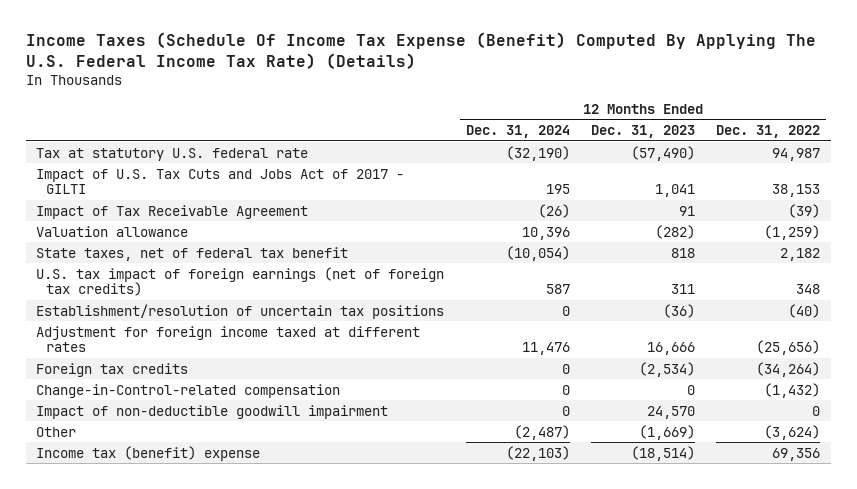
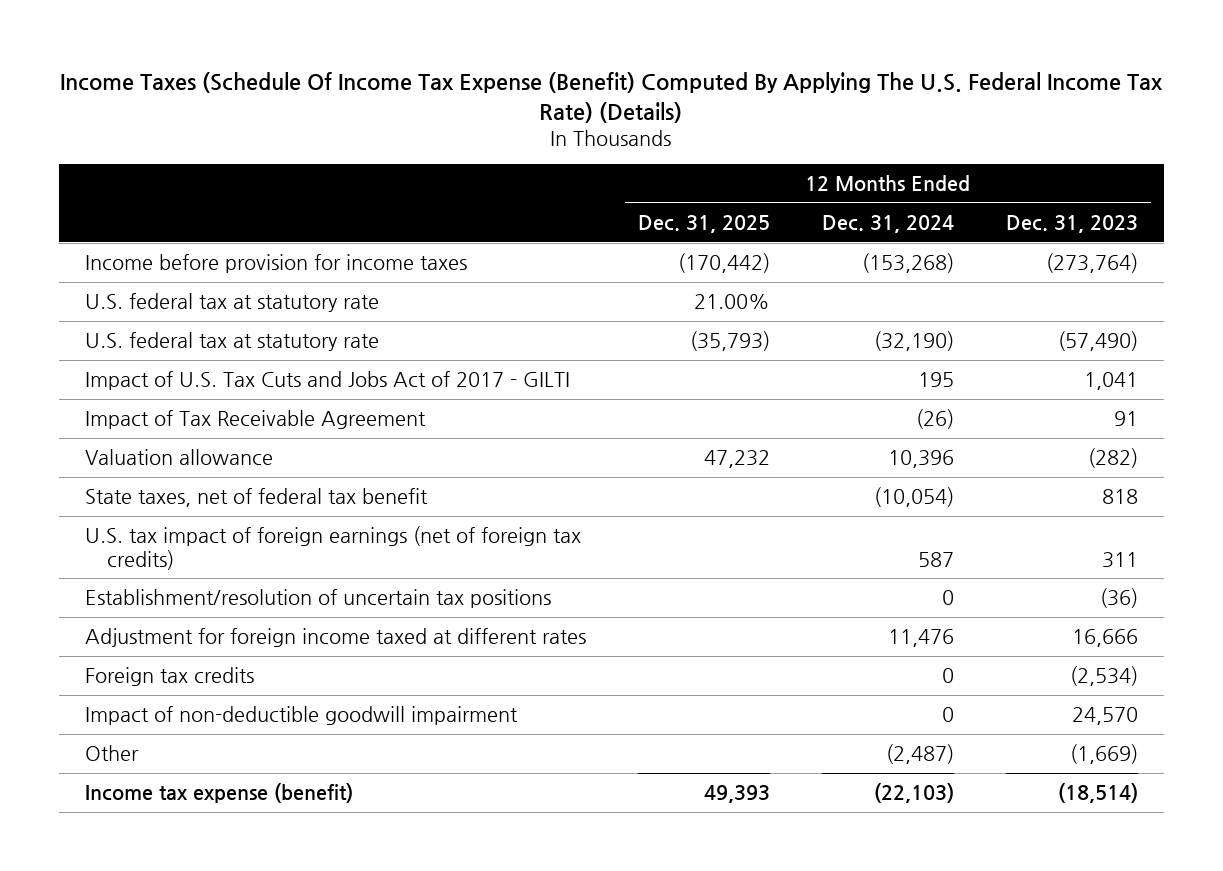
- | 12 Months Ended Dec. 31, 2024 | 12 Months Ended Dec. 31, 2023 | 12 Months Ended Dec. 31, 2022
+ | 12 Months Ended Dec. 31, 2025 | 12 Months Ended Dec. 31, 2024 | 12 Months Ended Dec. 31, 2023
- Tax at statutory U.S. federal rate | (32,190) | (57,490) | 94,987
+ Income before provision for income taxes | (170,442) | (153,268) | (273,764)
+ U.S. federal tax at statutory rate | 21.00% | |
+ U.S. federal tax at statutory rate | (35,793) | (32,190) | (57,490)
- Change-in-Control-related compensation | 0 | 0 | (1,432)
- Income tax (benefit) expense | (22,103) | (18,514) | 69,356
+ Income tax expense (benefit) | 49,393 | (22,103) | (18,514)

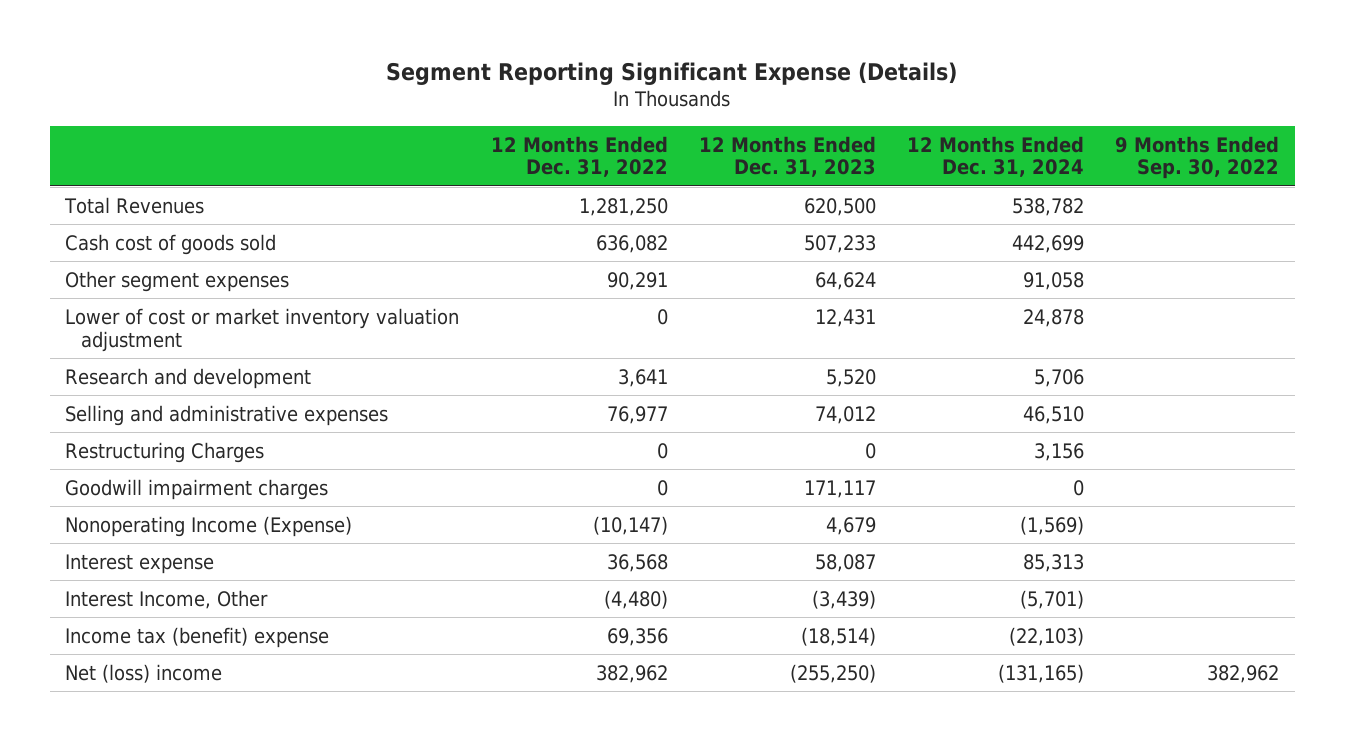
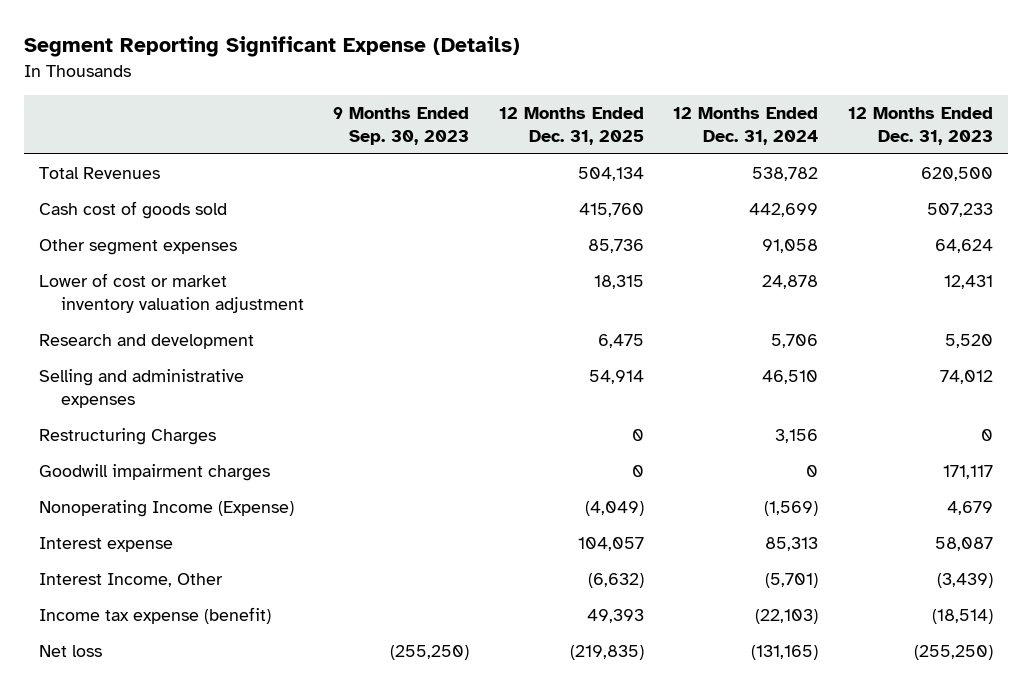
- | 12 Months Ended Dec. 31, 2022 | 12 Months Ended Dec. 31, 2023 | 12 Months Ended Dec. 31, 2024 | 9 Months Ended Sep. 30, 2022
+ | 9 Months Ended Sep. 30, 2023 | 12 Months Ended Dec. 31, 2025 | 12 Months Ended Dec. 31, 2024 | 12 Months Ended Dec. 31, 2023
- Income tax (benefit) expense | 69,356 | (18,514) | (22,103) |
- Net (loss) income | 382,962 | (255,250) | (131,165) | 382,962
+ Income tax expense (benefit) | | 49,393 | (22,103) | (18,514)
+ Net loss | (255,250) | (219,835) | (131,165) | (255,250)

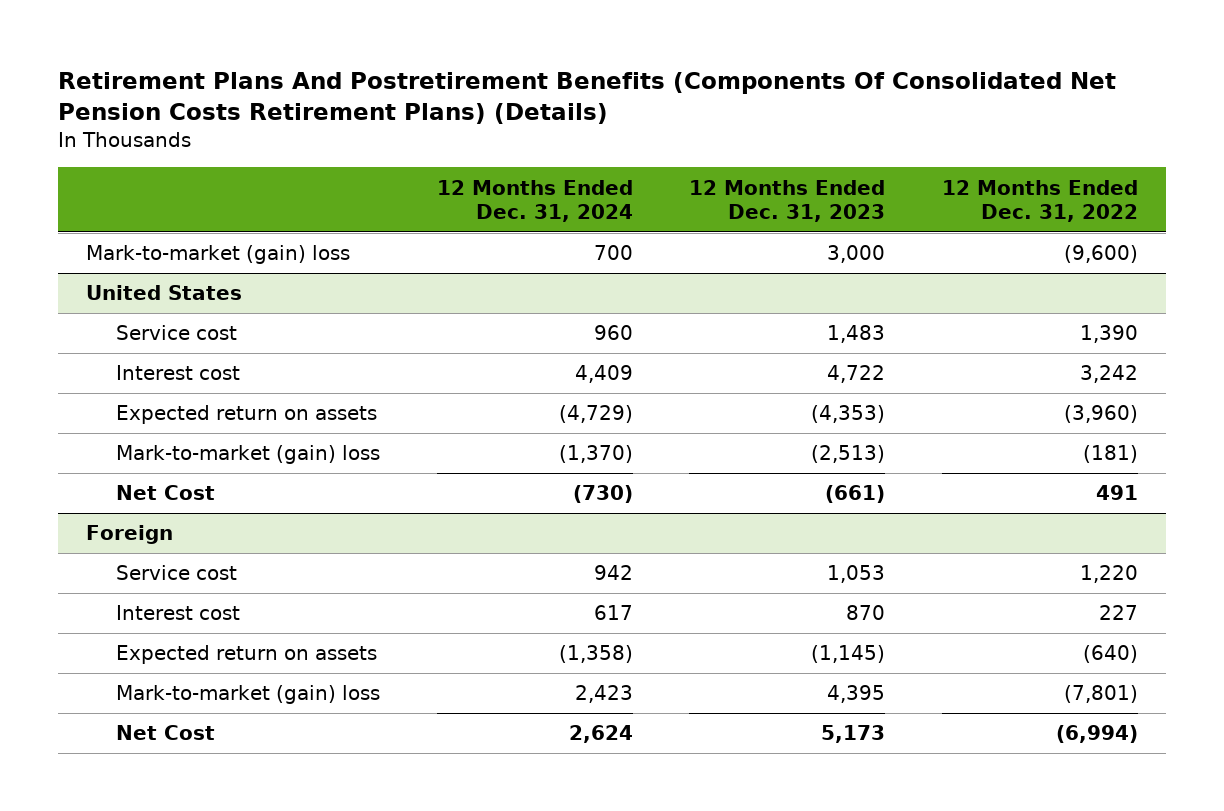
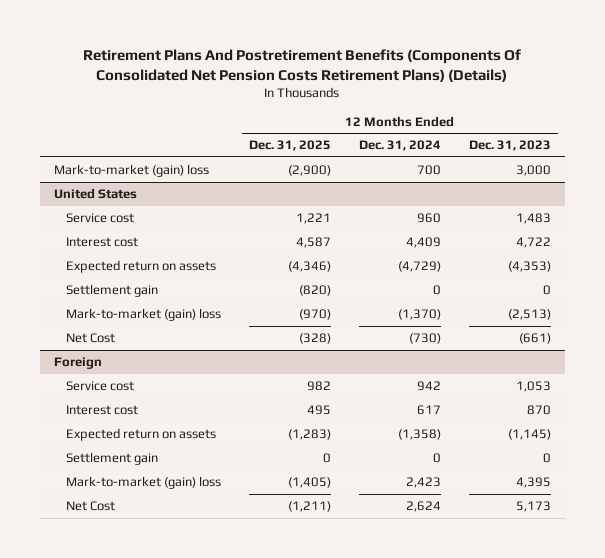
- | 12 Months Ended Dec. 31, 2024 | 12 Months Ended Dec. 31, 2023 | 12 Months Ended Dec. 31, 2022
+ | 12 Months Ended Dec. 31, 2025 | 12 Months Ended Dec. 31, 2024 | 12 Months Ended Dec. 31, 2023
@ United States
+ Settlement gain | (820) | 0 | 0
@ Foreign
+ Settlement gain | 0 | 0 | 0

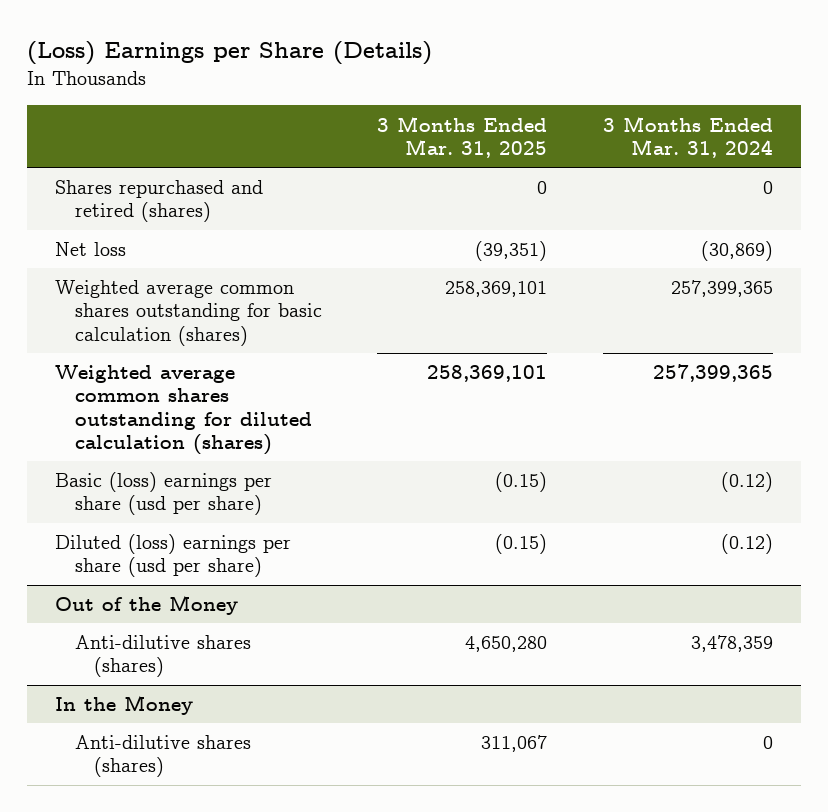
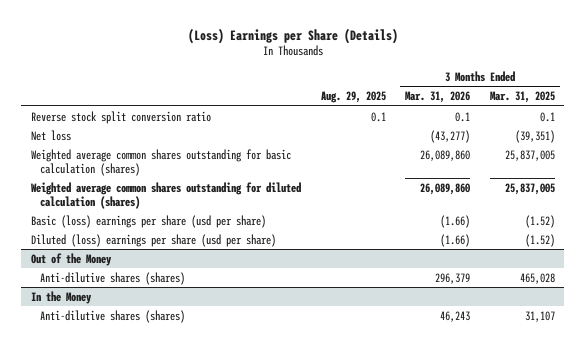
- | 3 Months Ended Mar. 31, 2025 | 3 Months Ended Mar. 31, 2024
+ | Aug. 29, 2025 | 3 Months Ended Mar. 31, 2026 | 3 Months Ended Mar. 31, 2025
- Shares repurchased and retired (shares) | 0 | 0
+ Reverse stock split conversion ratio | 0.1 | 0.1 | 0.1
- Weighted average common shares outstanding for basic calculation (shares) | 258,369,101 | 257,399,365
- Weighted average common shares outstanding for diluted calculation (shares) | 258,369,101 | 257,399,365
- Basic (loss) earnings per share (usd per share) | (0.15) | (0.12)
- Diluted (loss) earnings per share (usd per share) | (0.15) | (0.12)
+ Weighted average common shares outstanding for basic calculation (shares) | | 26,089,860 | 25,837,005
+ Weighted average common shares outstanding for diluted calculation (shares) | | 26,089,860 | 25,837,005
+ Basic (loss) earnings per share (usd per share) | | (1.66) | (1.52)
+ Diluted (loss) earnings per share (usd per share) | | (1.66) | (1.52)
@ Out of the Money
- Anti-dilutive shares (shares) | 4,650,280 | 3,478,359
+ Anti-dilutive shares (shares) | | 296,379 | 465,028
@ In the Money
- Anti-dilutive shares (shares) | 311,067 | 0
+ Anti-dilutive shares (shares) | | 46,243 | 31,107

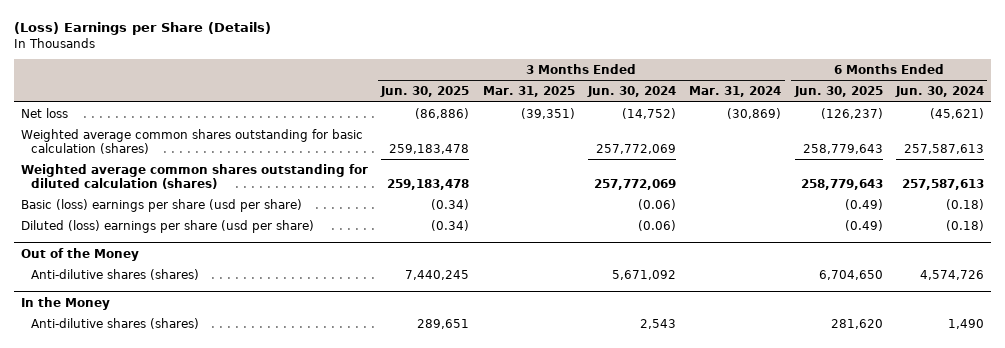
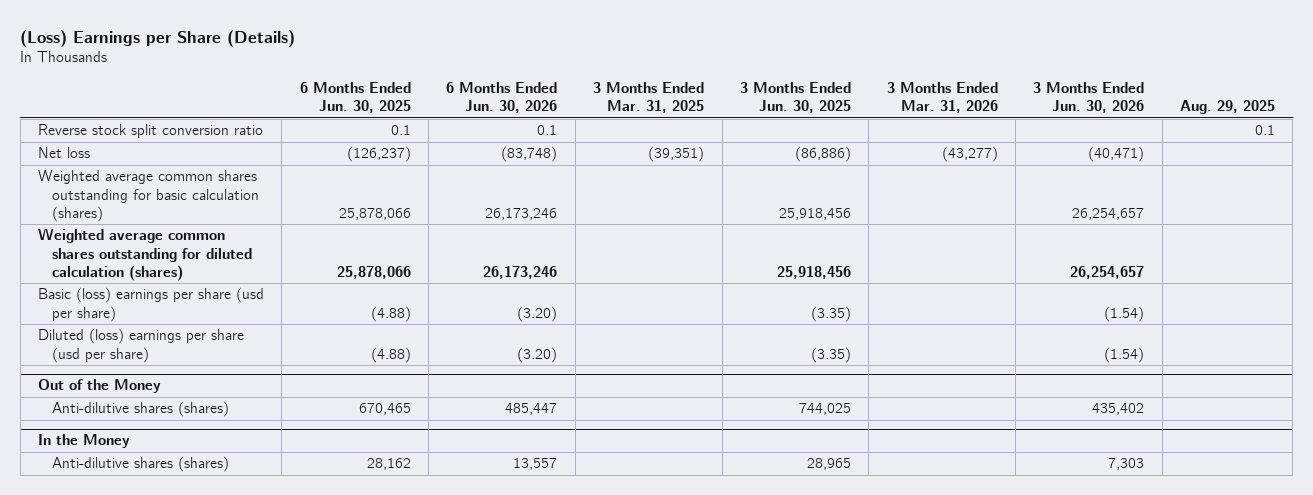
- | 3 Months Ended Jun. 30, 2025 | 3 Months Ended Mar. 31, 2025 | 3 Months Ended Jun. 30, 2024 | 3 Months Ended Mar. 31, 2024 | 6 Months Ended Jun. 30, 2025 | 6 Months Ended Jun. 30, 2024
+ | 6 Months Ended Jun. 30, 2025 | 6 Months Ended Jun. 30, 2026 | 3 Months Ended Mar. 31, 2025 | 3 Months Ended Jun. 30, 2025 | 3 Months Ended Mar. 31, 2026 | 3 Months Ended Jun. 30, 2026 | Aug. 29, 2025
+ Reverse stock split conversion ratio | 0.1 | 0.1 | | | | | 0.1
- Weighted average common shares outstanding for basic calculation (shares) | 259,183,478 | | 257,772,069 | | 258,779,643 | 257,587,613
- Weighted average common shares outstanding for diluted calculation (shares) | 259,183,478 | | 257,772,069 | | 258,779,643 | 257,587,613
- Basic (loss) earnings per share (usd per share) | (0.34) | | (0.06) | | (0.49) | (0.18)
- Diluted (loss) earnings per share (usd per share) | (0.34) | | (0.06) | | (0.49) | (0.18)
+ Weighted average common shares outstanding for basic calculation (shares) | 25,878,066 | 26,173,246 | | 25,918,456 | | 26,254,657 |
+ Weighted average common shares outstanding for diluted calculation (shares) | 25,878,066 | 26,173,246 | | 25,918,456 | | 26,254,657 |
+ Basic (loss) earnings per share (usd per share) | (4.88) | (3.20) | | (3.35) | | (1.54) |
+ Diluted (loss) earnings per share (usd per share) | (4.88) | (3.20) | | (3.35) | | (1.54) |
@ Out of the Money
- Anti-dilutive shares (shares) | 7,440,245 | | 5,671,092 | | 6,704,650 | 4,574,726
+ Anti-dilutive shares (shares) | 670,465 | 485,447 | | 744,025 | | 435,402 |
@ In the Money
- Anti-dilutive shares (shares) | 289,651 | | 2,543 | | 281,620 | 1,490
+ Anti-dilutive shares (shares) | 28,162 | 13,557 | | 28,965 | | 7,303 |

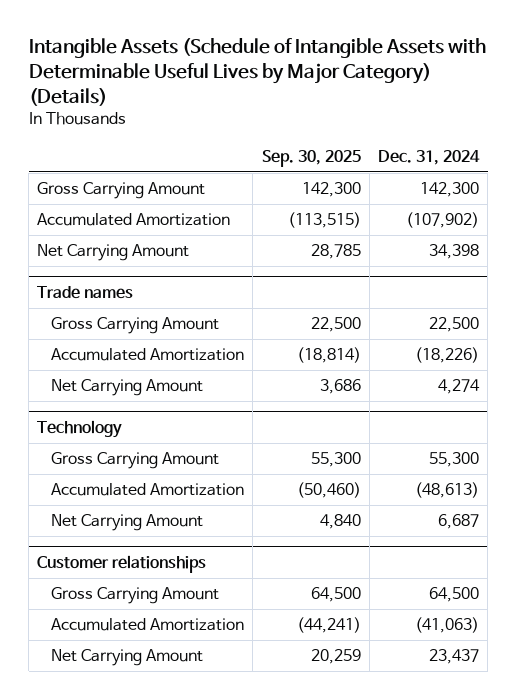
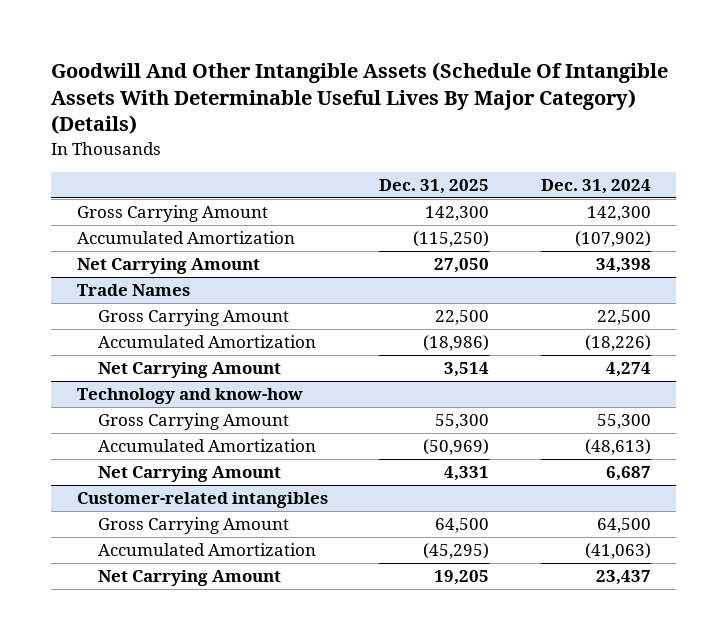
- Intangible Assets (Schedule of Intangible Assets with Determinable Useful Lives by Major Category) (Details)
+ Goodwill And Other Intangible Assets (Schedule Of Intangible Assets With Determinable Useful Lives By Major Category) (Details)
- | Sep. 30, 2025 | Dec. 31, 2024
+ | Dec. 31, 2025 | Dec. 31, 2024
- Trade names
+ Trade Names
- Technology
+ Technology and know-how
- Customer relationships
+ Customer-related intangibles

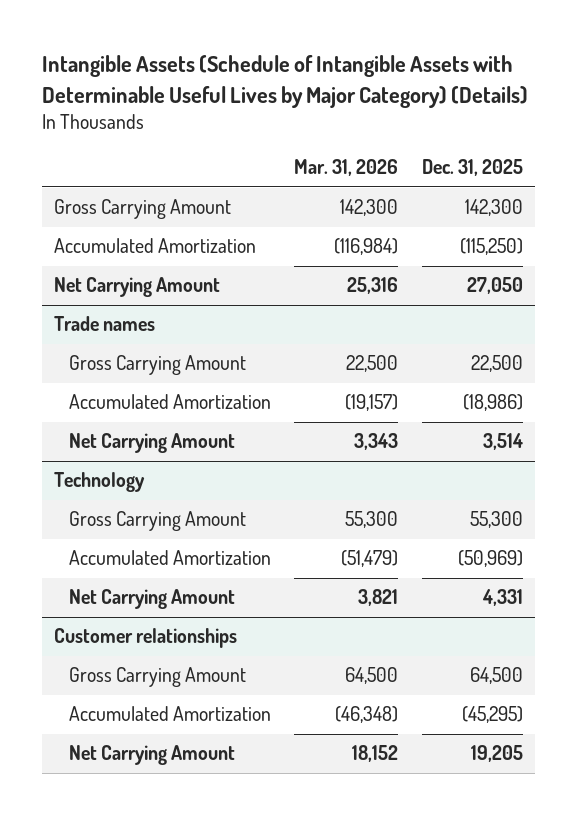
- Goodwill And Other Intangible Assets (Schedule Of Intangible Assets With Determinable Useful Lives By Major Category) (Details)
+ Intangible Assets (Schedule of Intangible Assets with Determinable Useful Lives by Major Category) (Details)
- | Dec. 31, 2025 | Dec. 31, 2024
+ | Mar. 31, 2026 | Dec. 31, 2025
- Trade Names
+ Trade names
- Technology and know-how
+ Technology
- Customer-related intangibles
+ Customer relationships

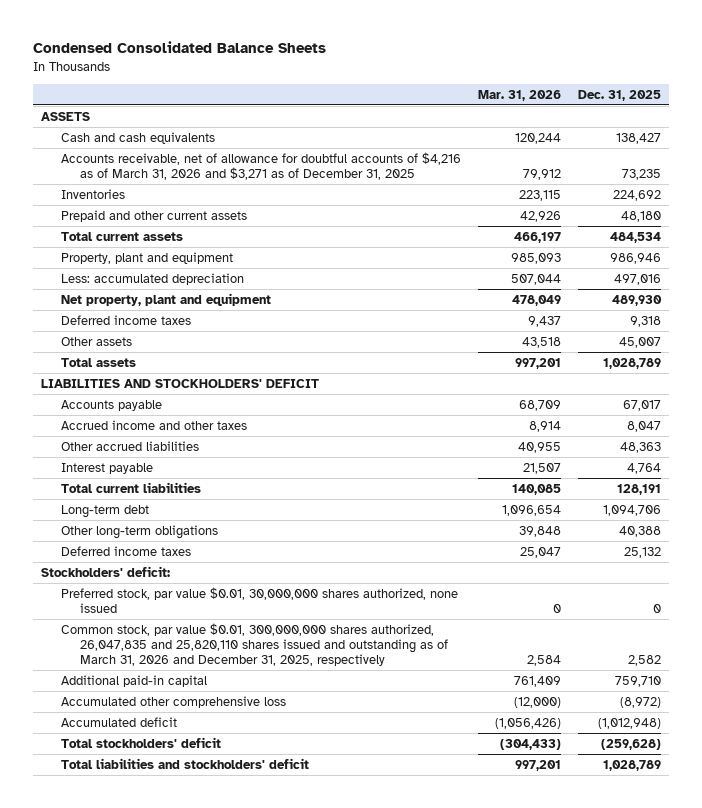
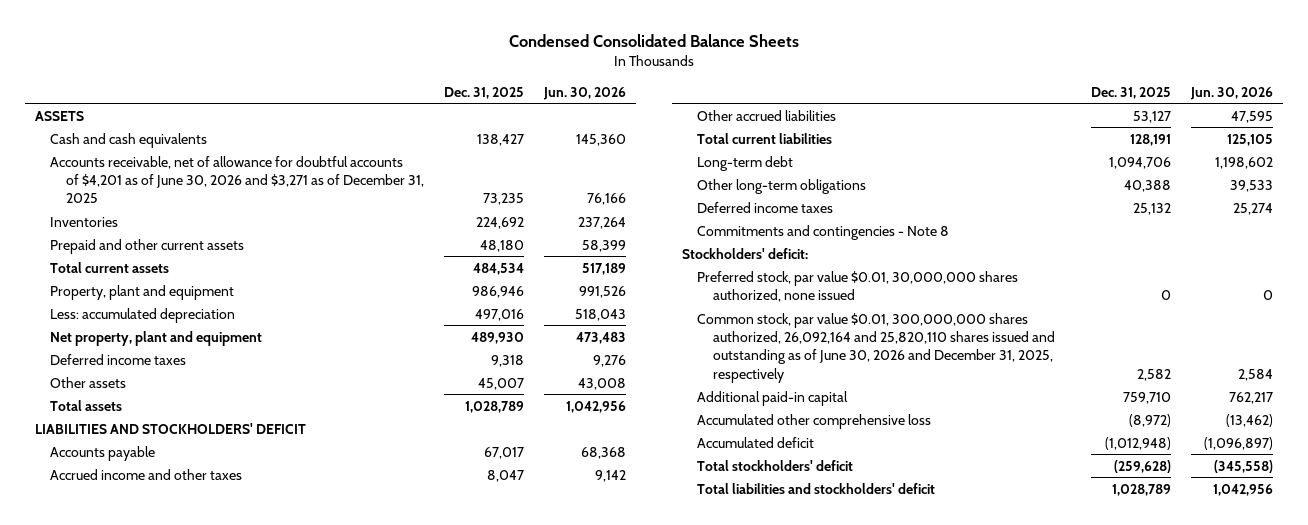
- | Mar. 31, 2026 | Dec. 31, 2025
+ | Dec. 31, 2025 | Jun. 30, 2026
- Accounts receivable, net of allowance for doubtful accounts of $4,216 as of March 31, 2026 and $3,271 as of December 31, 2025 | 79,912 | 73,235
+ Accounts receivable, net of allowance for doubtful accounts of $4,201 as of June 30, 2026 and $3,271 as of December 31, 2025 | 73,235 | 76,166
- Other accrued liabilities | 40,955 | 48,363
- Interest payable | 21,507 | 4,764
+ Other accrued liabilities | 53,127 | 47,595
+ Commitments and contingencies - Note 8
- Common stock, par value $0.01, 300,000,000 shares authorized, 26,047,835 and 25,820,110 shares issued and outstanding as of March 31, 2026 and December 31, 2025, respectively | 2,584 | 2,582
+ Common stock, par value $0.01, 300,000,000 shares authorized, 26,092,164 and 25,820,110 shares issued and outstanding as of June 30, 2026 and December 31, 2025, respectively | 2,582 | 2,584

